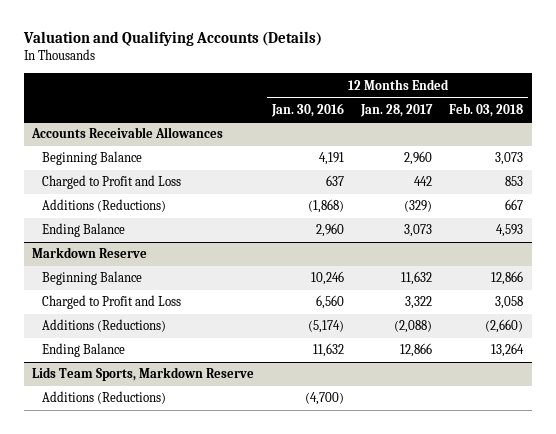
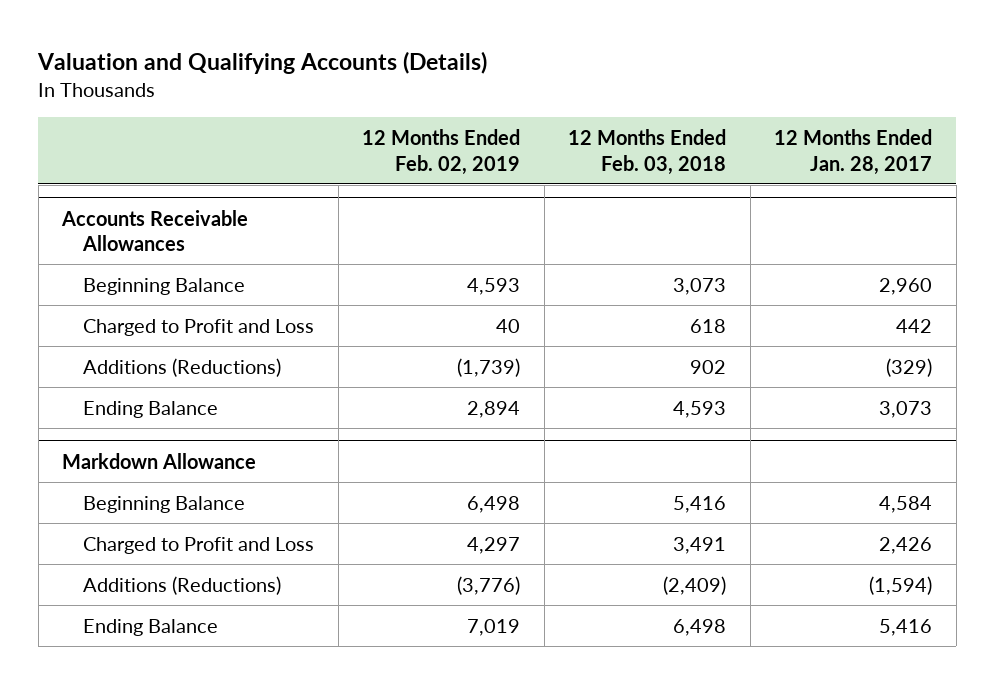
- | 12 Months Ended Jan. 30, 2016 | 12 Months Ended Jan. 28, 2017 | 12 Months Ended Feb. 03, 2018
+ | 12 Months Ended Feb. 02, 2019 | 12 Months Ended Feb. 03, 2018 | 12 Months Ended Jan. 28, 2017
@ Accounts Receivable Allowances
- Charged to Profit and Loss | 637 | 442 | 853
- Additions (Reductions) | (1,868) | (329) | 667
+ Charged to Profit and Loss | 40 | 618 | 442
+ Additions (Reductions) | (1,739) | 902 | (329)
- Markdown Reserve
- Beginning Balance | 10,246 | 11,632 | 12,866
- Charged to Profit and Loss | 6,560 | 3,322 | 3,058
- Additions (Reductions) | (5,174) | (2,088) | (2,660)
- Ending Balance | 11,632 | 12,866 | 13,264
- Lids Team Sports, Markdown Reserve
- Additions (Reductions) | (4,700) | |
+ Markdown Allowance
+ Beginning Balance | 6,498 | 5,416 | 4,584
+ Charged to Profit and Loss | 4,297 | 3,491 | 2,426
+ Additions (Reductions) | (3,776) | (2,409) | (1,594)
+ Ending Balance | 7,019 | 6,498 | 5,416

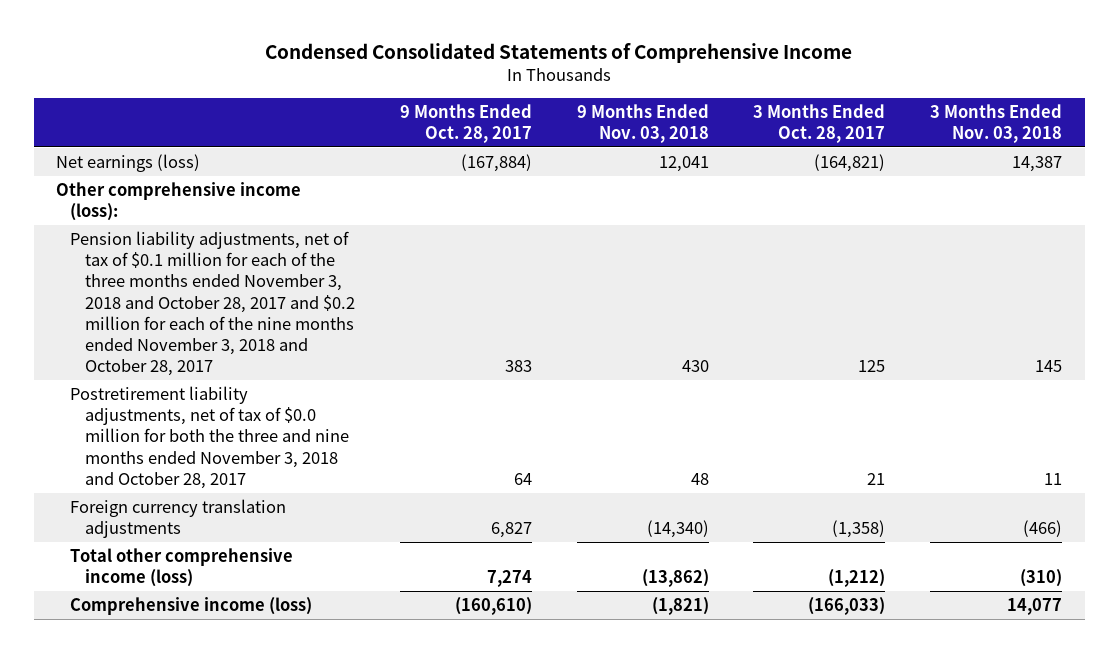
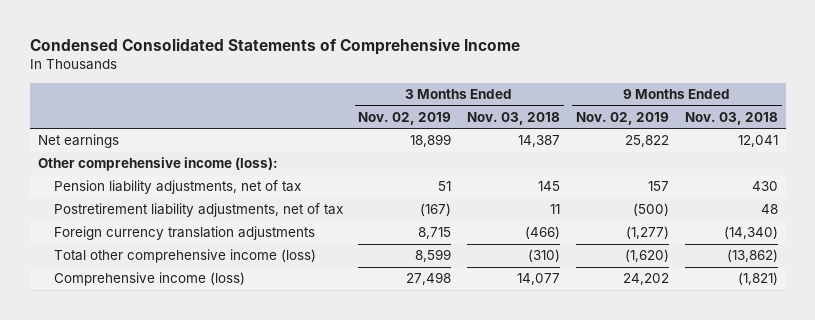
- | 9 Months Ended Oct. 28, 2017 | 9 Months Ended Nov. 03, 2018 | 3 Months Ended Oct. 28, 2017 | 3 Months Ended Nov. 03, 2018
+ | 3 Months Ended Nov. 02, 2019 | 3 Months Ended Nov. 03, 2018 | 9 Months Ended Nov. 02, 2019 | 9 Months Ended Nov. 03, 2018
- Net earnings (loss) | (167,884) | 12,041 | (164,821) | 14,387
+ Net earnings | 18,899 | 14,387 | 25,822 | 12,041
- Pension liability adjustments, net of tax of $0.1 million for each of the three months ended November 3, 2018 and October 28, 2017 and $0.2 million for each of the nine months ended November 3, 2018 and October 28, 2017 | 383 | 430 | 125 | 145
- Postretirement liability adjustments, net of tax of $0.0 million for both the three and nine months ended November 3, 2018 and October 28, 2017 | 64 | 48 | 21 | 11
+ Pension liability adjustments, net of tax | 51 | 145 | 157 | 430
+ Postretirement liability adjustments, net of tax | (167) | 11 | (500) | 48

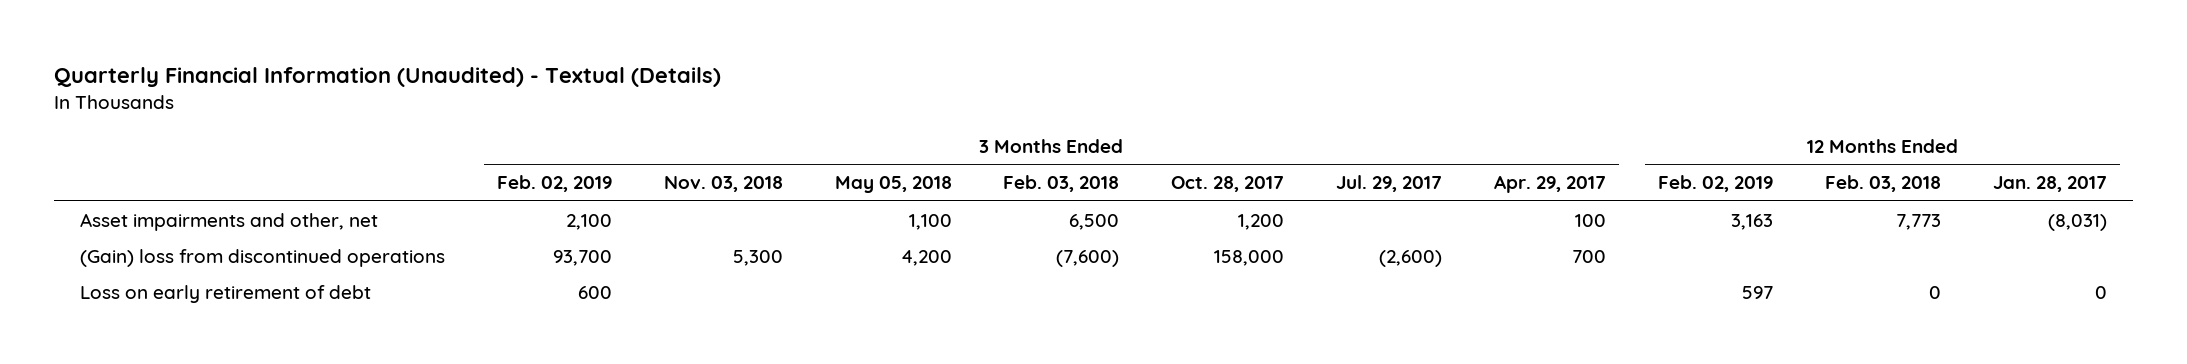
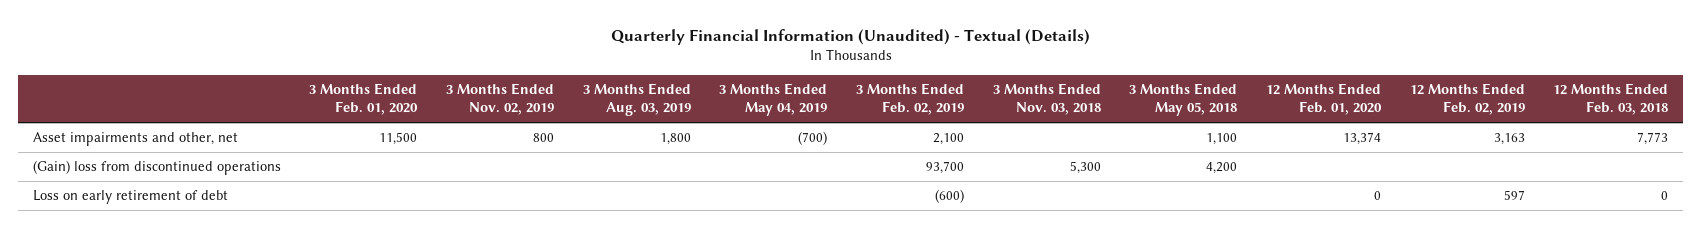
- | 3 Months Ended Feb. 02, 2019 | 3 Months Ended Nov. 03, 2018 | 3 Months Ended May 05, 2018 | 3 Months Ended Feb. 03, 2018 | 3 Months Ended Oct. 28, 2017 | 3 Months Ended Jul. 29, 2017 | 3 Months Ended Apr. 29, 2017 | 12 Months Ended Feb. 02, 2019 | 12 Months Ended Feb. 03, 2018 | 12 Months Ended Jan. 28, 2017
+ | 3 Months Ended Feb. 01, 2020 | 3 Months Ended Nov. 02, 2019 | 3 Months Ended Aug. 03, 2019 | 3 Months Ended May 04, 2019 | 3 Months Ended Feb. 02, 2019 | 3 Months Ended Nov. 03, 2018 | 3 Months Ended May 05, 2018 | 12 Months Ended Feb. 01, 2020 | 12 Months Ended Feb. 02, 2019 | 12 Months Ended Feb. 03, 2018
- Loss on early retirement of debt | 600 | | | | | | | 597 | 0 | 0
+ Loss on early retirement of debt | | | | | (600) | | | 0 | 597 | 0

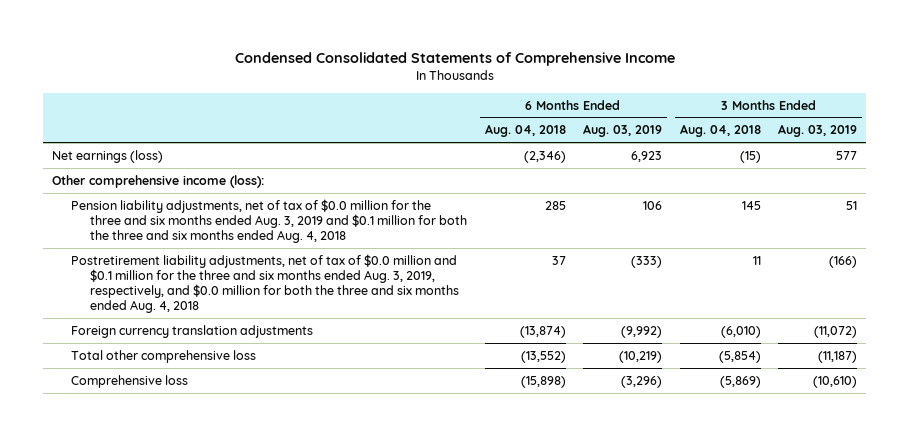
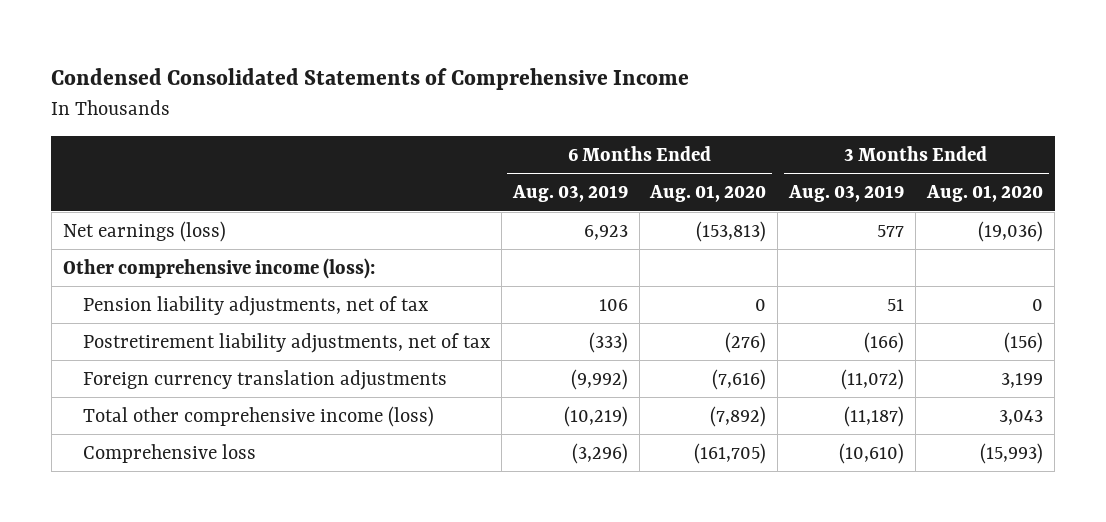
- | 6 Months Ended Aug. 04, 2018 | 6 Months Ended Aug. 03, 2019 | 3 Months Ended Aug. 04, 2018 | 3 Months Ended Aug. 03, 2019
+ | 6 Months Ended Aug. 03, 2019 | 6 Months Ended Aug. 01, 2020 | 3 Months Ended Aug. 03, 2019 | 3 Months Ended Aug. 01, 2020
- Pension liability adjustments, net of tax of $0.0 million for the three and six months ended Aug. 3, 2019 and $0.1 million for both the three and six months ended Aug. 4, 2018 | 285 | 106 | 145 | 51
- Postretirement liability adjustments, net of tax of $0.0 million and $0.1 million for the three and six months ended Aug. 3, 2019, respectively, and $0.0 million for both the three and six months ended Aug. 4, 2018 | 37 | (333) | 11 | (166)
+ Pension liability adjustments, net of tax | 106 | 0 | 51 | 0
+ Postretirement liability adjustments, net of tax | (333) | (276) | (166) | (156)
- Total other comprehensive loss | (13,552) | (10,219) | (5,854) | (11,187)
+ Total other comprehensive income (loss) | (10,219) | (7,892) | (11,187) | 3,043

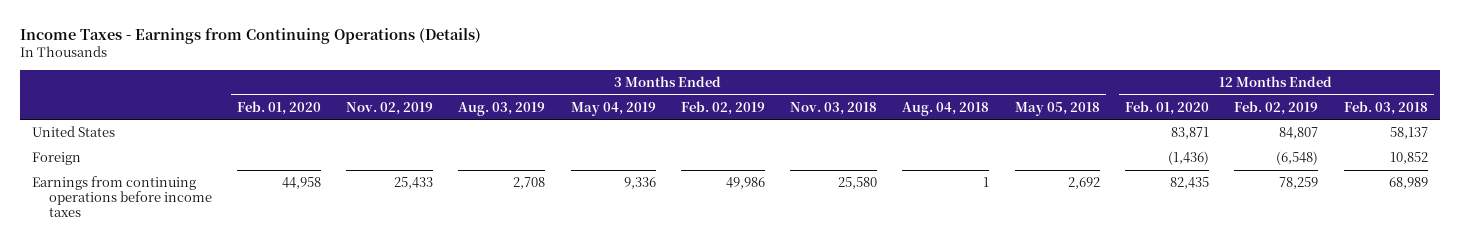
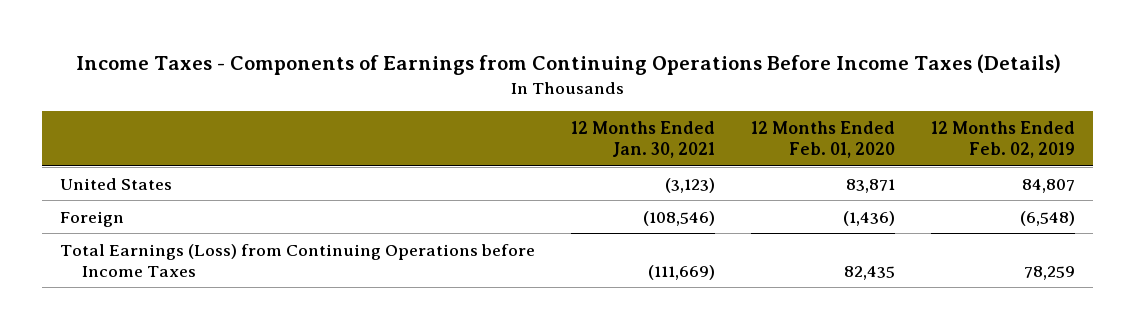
- Income Taxes - Earnings from Continuing Operations (Details)
+ Income Taxes - Components of Earnings from Continuing Operations Before Income Taxes (Details)
- | 3 Months Ended Feb. 01, 2020 | 3 Months Ended Nov. 02, 2019 | 3 Months Ended Aug. 03, 2019 | 3 Months Ended May 04, 2019 | 3 Months Ended Feb. 02, 2019 | 3 Months Ended Nov. 03, 2018 | 3 Months Ended Aug. 04, 2018 | 3 Months Ended May 05, 2018 | 12 Months Ended Feb. 01, 2020 | 12 Months Ended Feb. 02, 2019 | 12 Months Ended Feb. 03, 2018
+ | 12 Months Ended Jan. 30, 2021 | 12 Months Ended Feb. 01, 2020 | 12 Months Ended Feb. 02, 2019
- Earnings from continuing operations before income taxes | 44,958 | 25,433 | 2,708 | 9,336 | 49,986 | 25,580 | 1 | 2,692 | 82,435 | 78,259 | 68,989
+ Total Earnings (Loss) from Continuing Operations before Income Taxes | (111,669) | 82,435 | 78,259

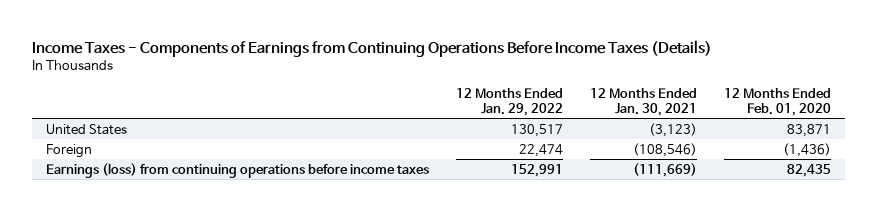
- | 12 Months Ended Jan. 30, 2021 | 12 Months Ended Feb. 01, 2020 | 12 Months Ended Feb. 02, 2019
+ | 12 Months Ended Jan. 29, 2022 | 12 Months Ended Jan. 30, 2021 | 12 Months Ended Feb. 01, 2020
- Total Earnings (Loss) from Continuing Operations before Income Taxes | (111,669) | 82,435 | 78,259
+ Earnings (loss) from continuing operations before income taxes | 152,991 | (111,669) | 82,435

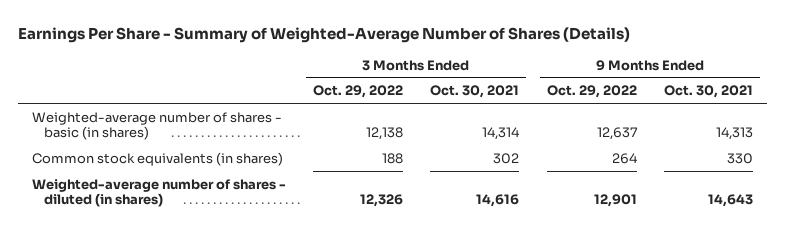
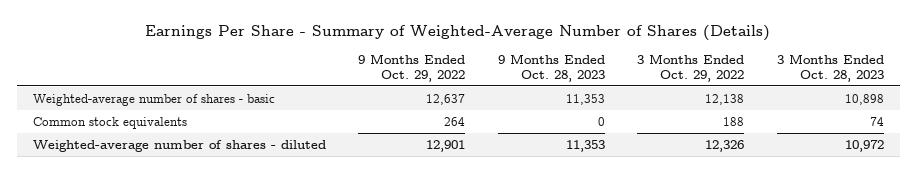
- | 3 Months Ended Oct. 29, 2022 | 3 Months Ended Oct. 30, 2021 | 9 Months Ended Oct. 29, 2022 | 9 Months Ended Oct. 30, 2021
+ | 9 Months Ended Oct. 29, 2022 | 9 Months Ended Oct. 28, 2023 | 3 Months Ended Oct. 29, 2022 | 3 Months Ended Oct. 28, 2023
- Weighted-average number of shares - basic (in shares) | 12,138 | 14,314 | 12,637 | 14,313
- Common stock equivalents (in shares) | 188 | 302 | 264 | 330
- Weighted-average number of shares - diluted (in shares) | 12,326 | 14,616 | 12,901 | 14,643
+ Weighted-average number of shares - basic | 12,637 | 11,353 | 12,138 | 10,898
+ Common stock equivalents | 264 | 0 | 188 | 74
+ Weighted-average number of shares - diluted | 12,901 | 11,353 | 12,326 | 10,972

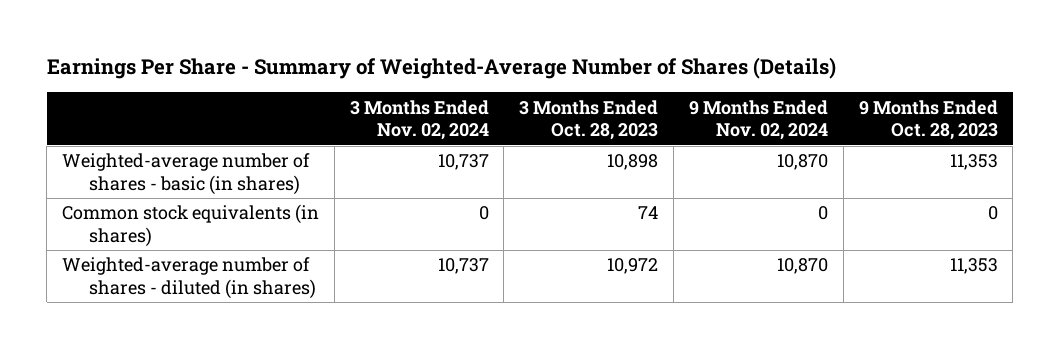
- | 9 Months Ended Oct. 29, 2022 | 9 Months Ended Oct. 28, 2023 | 3 Months Ended Oct. 29, 2022 | 3 Months Ended Oct. 28, 2023
+ | 3 Months Ended Nov. 02, 2024 | 3 Months Ended Oct. 28, 2023 | 9 Months Ended Nov. 02, 2024 | 9 Months Ended Oct. 28, 2023
- Weighted-average number of shares - basic | 12,637 | 11,353 | 12,138 | 10,898
- Common stock equivalents | 264 | 0 | 188 | 74
- Weighted-average number of shares - diluted | 12,901 | 11,353 | 12,326 | 10,972
+ Weighted-average number of shares - basic (in shares) | 10,737 | 10,898 | 10,870 | 11,353
+ Common stock equivalents (in shares) | 0 | 74 | 0 | 0
+ Weighted-average number of shares - diluted (in shares) | 10,737 | 10,972 | 10,870 | 11,353

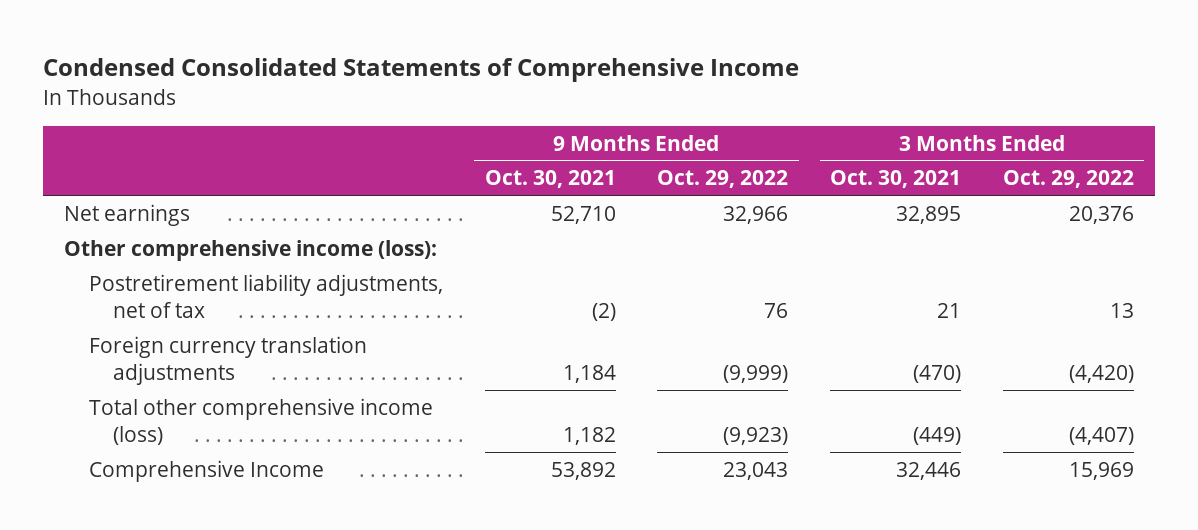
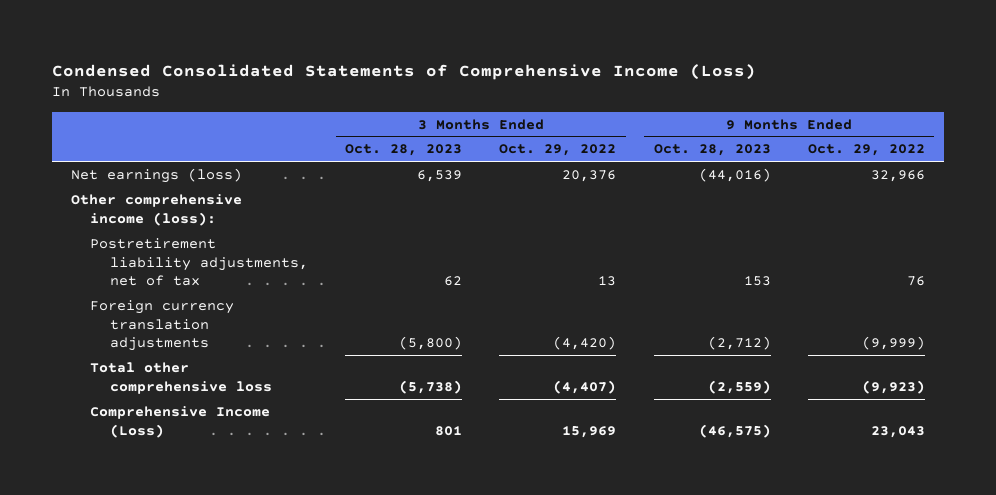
- Condensed Consolidated Statements of Comprehensive Income
+ Condensed Consolidated Statements of Comprehensive Income (Loss)
- | 9 Months Ended Oct. 30, 2021 | 9 Months Ended Oct. 29, 2022 | 3 Months Ended Oct. 30, 2021 | 3 Months Ended Oct. 29, 2022
+ | 3 Months Ended Oct. 28, 2023 | 3 Months Ended Oct. 29, 2022 | 9 Months Ended Oct. 28, 2023 | 9 Months Ended Oct. 29, 2022
- Net earnings | 52,710 | 32,966 | 32,895 | 20,376
+ Net earnings (loss) | 6,539 | 20,376 | (44,016) | 32,966
- Total other comprehensive income (loss) | 1,182 | (9,923) | (449) | (4,407)
- Comprehensive Income | 53,892 | 23,043 | 32,446 | 15,969
+ Total other comprehensive loss | (5,738) | (4,407) | (2,559) | (9,923)
+ Comprehensive Income (Loss) | 801 | 15,969 | (46,575) | 23,043

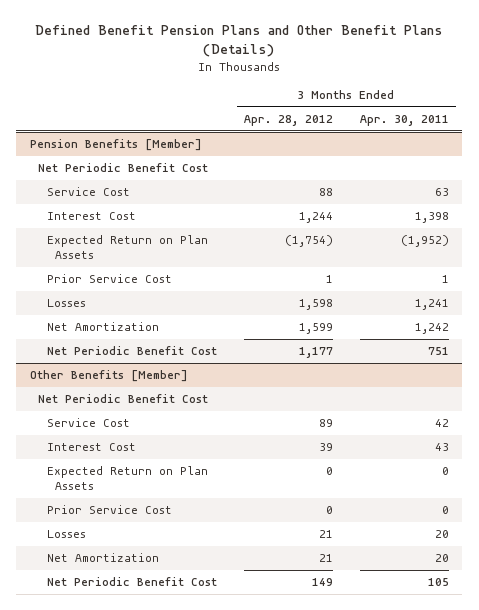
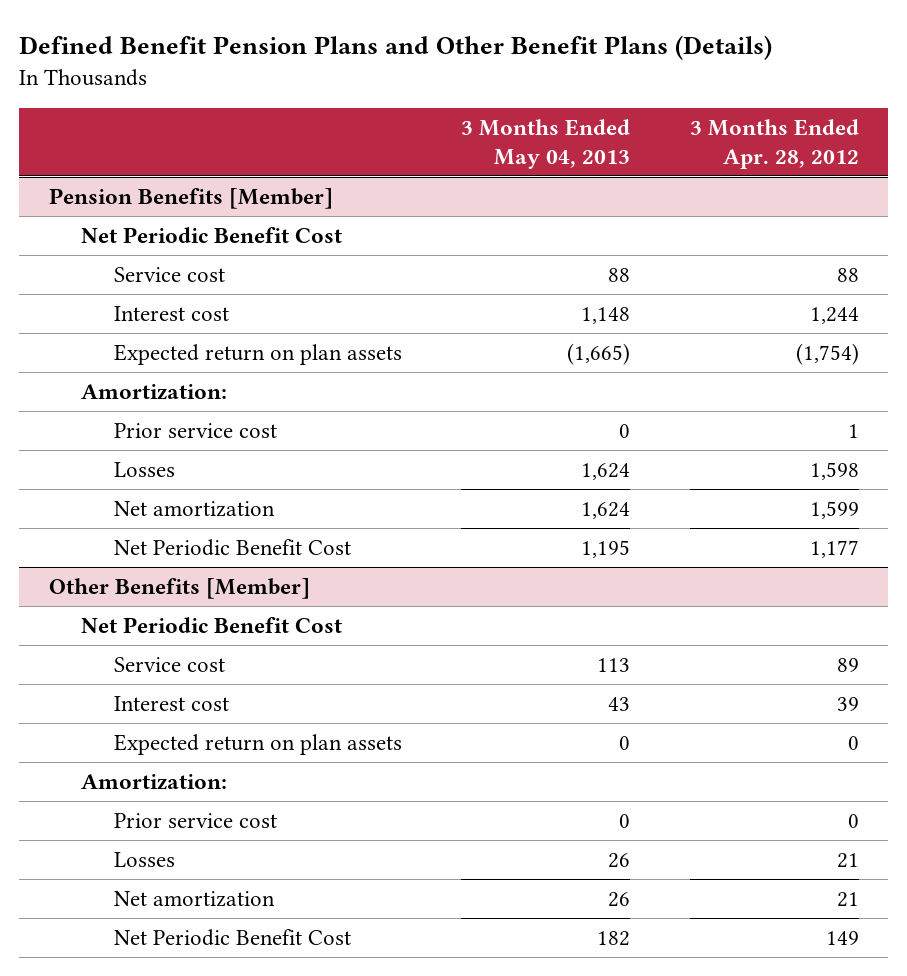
- | 3 Months Ended Apr. 28, 2012 | 3 Months Ended Apr. 30, 2011
+ | 3 Months Ended May 04, 2013 | 3 Months Ended Apr. 28, 2012
@ Pension Benefits [Member]
- Service Cost | 88 | 63
- Interest Cost | 1,244 | 1,398
- Expected Return on Plan Assets | (1,754) | (1,952)
- Prior Service Cost | 1 | 1
+ Service cost | 88 | 88
+ Interest cost | 1,148 | 1,244
+ Expected return on plan assets | (1,665) | (1,754)
+ Amortization:
+ Prior service cost | 0 | 1
- Net Amortization | 1,599 | 1,242
+ Net amortization | 1,624 | 1,599
@ Other Benefits [Member]
- Service Cost | 89 | 42
- Interest Cost | 39 | 43
- Expected Return on Plan Assets | 0 | 0
- Prior Service Cost | 0 | 0
+ Service cost | 113 | 89
+ Interest cost | 43 | 39
+ Expected return on plan assets | 0 | 0
+ Amortization:
+ Prior service cost | 0 | 0
- Net Amortization | 21 | 20
+ Net amortization | 26 | 21

